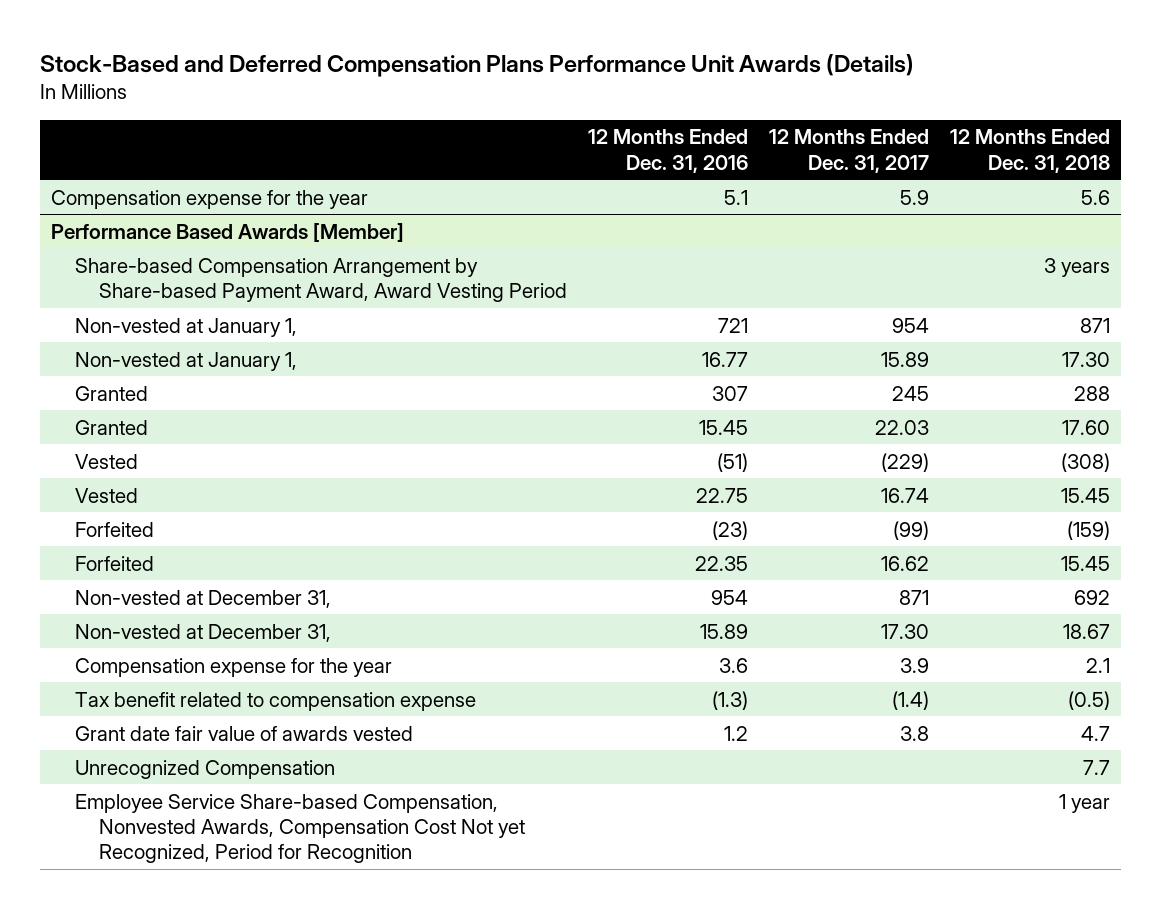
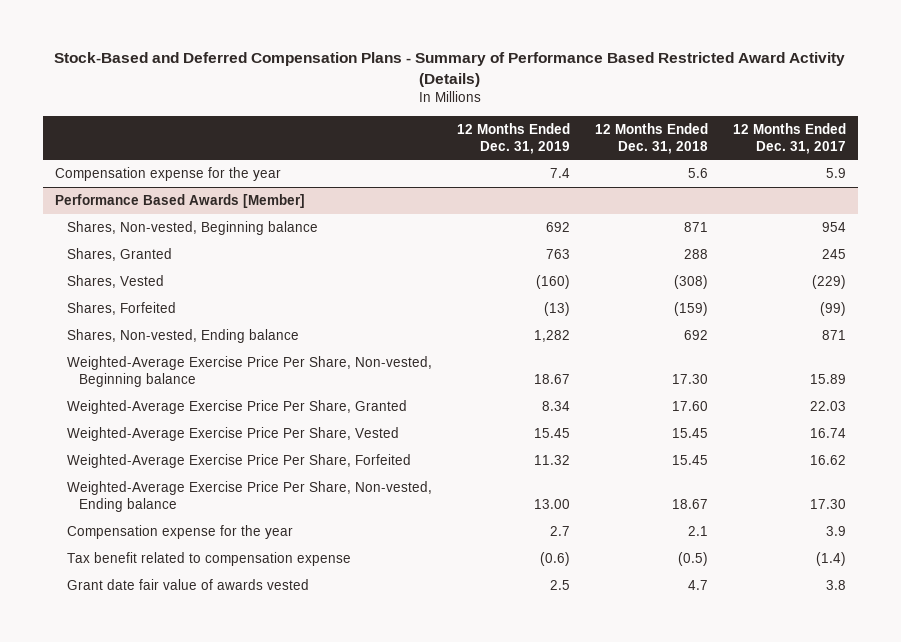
- Stock-Based and Deferred Compensation Plans Performance Unit Awards (Details)
+ Stock-Based and Deferred Compensation Plans - Summary of Performance Based Restricted Award Activity (Details)
- | 12 Months Ended Dec. 31, 2016 | 12 Months Ended Dec. 31, 2017 | 12 Months Ended Dec. 31, 2018
+ | 12 Months Ended Dec. 31, 2019 | 12 Months Ended Dec. 31, 2018 | 12 Months Ended Dec. 31, 2017
@ Performance Based Awards [Member]
- Share-based Compensation Arrangement by Share-based Payment Award, Award Vesting Period | | | 3 years
- Non-vested at January 1, | 721 | 954 | 871
- Non-vested at January 1, | 16.77 | 15.89 | 17.30
- Granted | 307 | 245 | 288
- Granted | 15.45 | 22.03 | 17.60
- Vested | (51) | (229) | (308)
- Vested | 22.75 | 16.74 | 15.45
- Forfeited | (23) | (99) | (159)
- Forfeited | 22.35 | 16.62 | 15.45
- Non-vested at December 31, | 954 | 871 | 692
- Non-vested at December 31, | 15.89 | 17.30 | 18.67
+ Shares, Non-vested, Beginning balance | 692 | 871 | 954
+ Shares, Granted | 763 | 288 | 245
+ Shares, Vested | (160) | (308) | (229)
+ Shares, Forfeited | (13) | (159) | (99)
+ Shares, Non-vested, Ending balance | 1,282 | 692 | 871
+ Weighted-Average Exercise Price Per Share, Non-vested, Beginning balance | 18.67 | 17.30 | 15.89
+ Weighted-Average Exercise Price Per Share, Granted | 8.34 | 17.60 | 22.03
+ Weighted-Average Exercise Price Per Share, Vested | 15.45 | 15.45 | 16.74
+ Weighted-Average Exercise Price Per Share, Forfeited | 11.32 | 15.45 | 16.62
+ Weighted-Average Exercise Price Per Share, Non-vested, Ending balance | 13.00 | 18.67 | 17.30
- Unrecognized Compensation | | | 7.7
- Employee Service Share-based Compensation, Nonvested Awards, Compensation Cost Not yet Recognized, Period for Recognition | | | 1 year

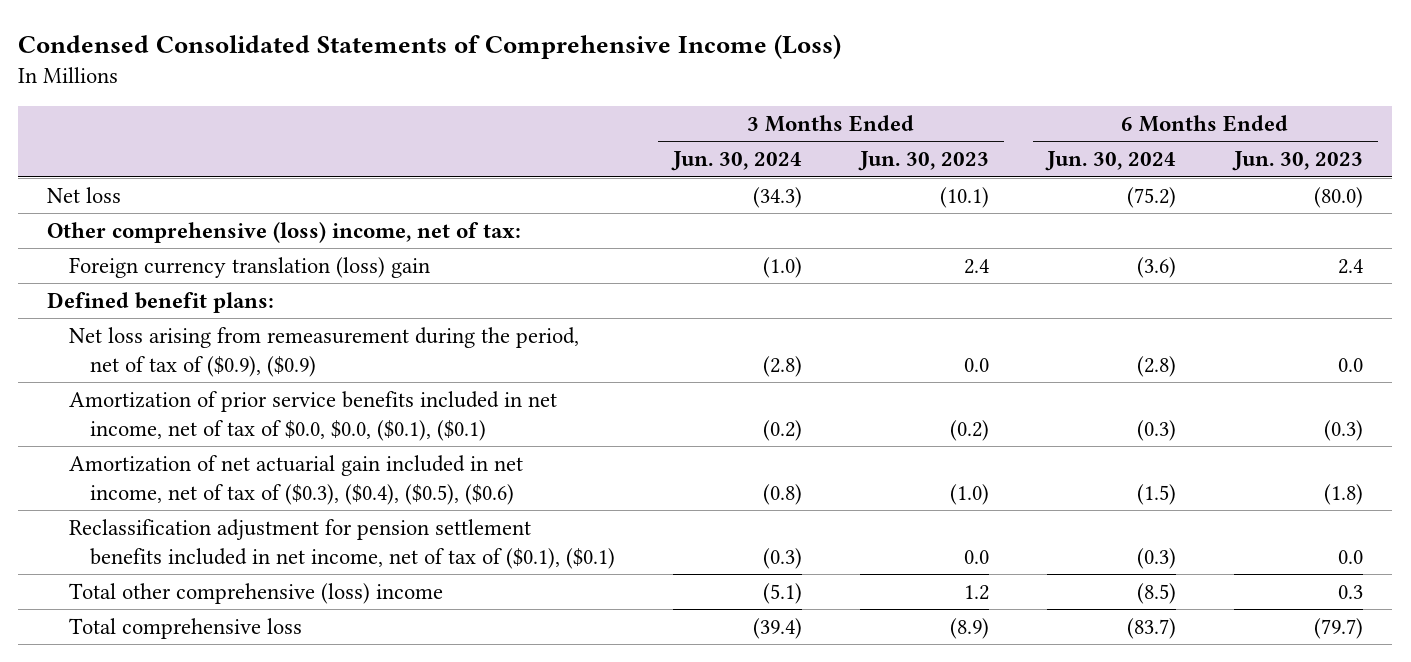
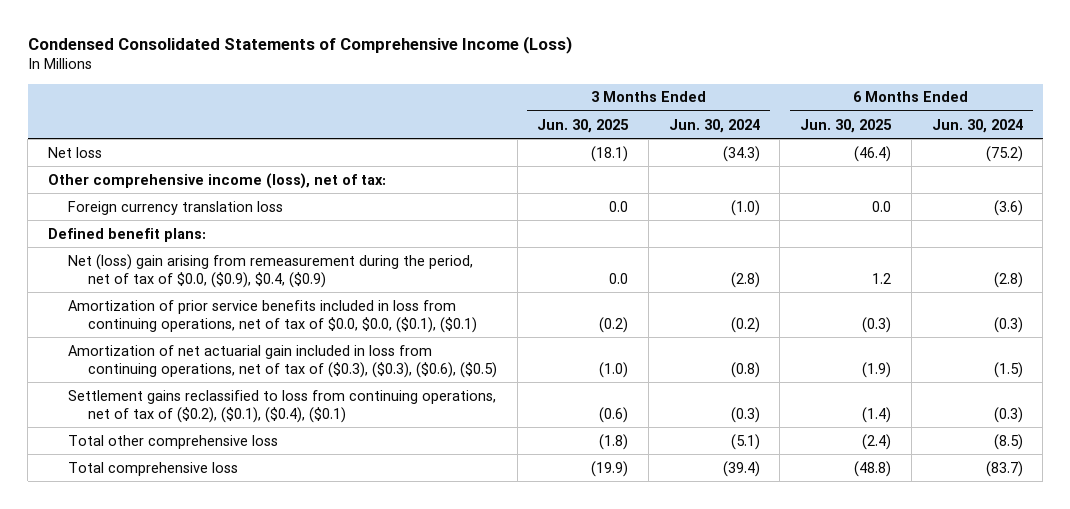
- | 3 Months Ended Jun. 30, 2024 | 3 Months Ended Jun. 30, 2023 | 6 Months Ended Jun. 30, 2024 | 6 Months Ended Jun. 30, 2023
+ | 3 Months Ended Jun. 30, 2025 | 3 Months Ended Jun. 30, 2024 | 6 Months Ended Jun. 30, 2025 | 6 Months Ended Jun. 30, 2024
- Other comprehensive (loss) income, net of tax:
- Foreign currency translation (loss) gain | (1.0) | 2.4 | (3.6) | 2.4
+ Other comprehensive income (loss), net of tax:
+ Foreign currency translation loss | 0.0 | (1.0) | 0.0 | (3.6)
- Net loss arising from remeasurement during the period, net of tax of ($0.9), ($0.9) | (2.8) | 0.0 | (2.8) | 0.0
- Amortization of prior service benefits included in net income, net of tax of $0.0, $0.0, ($0.1), ($0.1) | (0.2) | (0.2) | (0.3) | (0.3)
- Amortization of net actuarial gain included in net income, net of tax of ($0.3), ($0.4), ($0.5), ($0.6) | (0.8) | (1.0) | (1.5) | (1.8)
- Reclassification adjustment for pension settlement benefits included in net income, net of tax of ($0.1), ($0.1) | (0.3) | 0.0 | (0.3) | 0.0
- Total other comprehensive (loss) income | (5.1) | 1.2 | (8.5) | 0.3
+ Net (loss) gain arising from remeasurement during the period, net of tax of $0.0, ($0.9), $0.4, ($0.9) | 0.0 | (2.8) | 1.2 | (2.8)
+ Amortization of prior service benefits included in loss from continuing operations, net of tax of $0.0, $0.0, ($0.1), ($0.1) | (0.2) | (0.2) | (0.3) | (0.3)
+ Amortization of net actuarial gain included in loss from continuing operations, net of tax of ($0.3), ($0.3), ($0.6), ($0.5) | (1.0) | (0.8) | (1.9) | (1.5)
+ Settlement gains reclassified to loss from continuing operations, net of tax of ($0.2), ($0.1), ($0.4), ($0.1) | (0.6) | (0.3) | (1.4) | (0.3)
+ Total other comprehensive loss | (1.8) | (5.1) | (2.4) | (8.5)

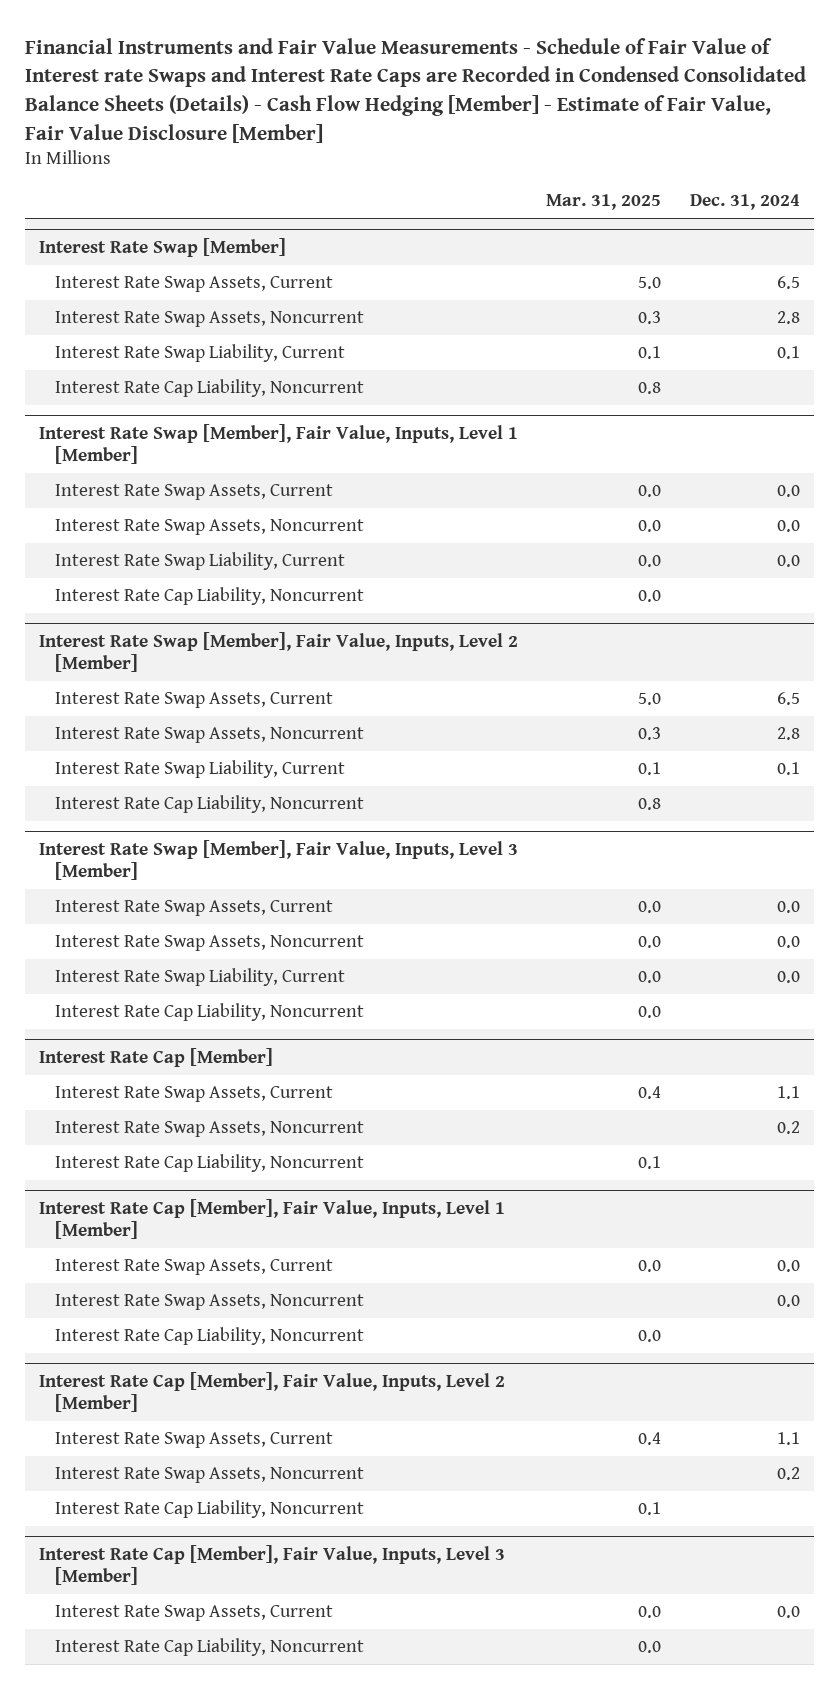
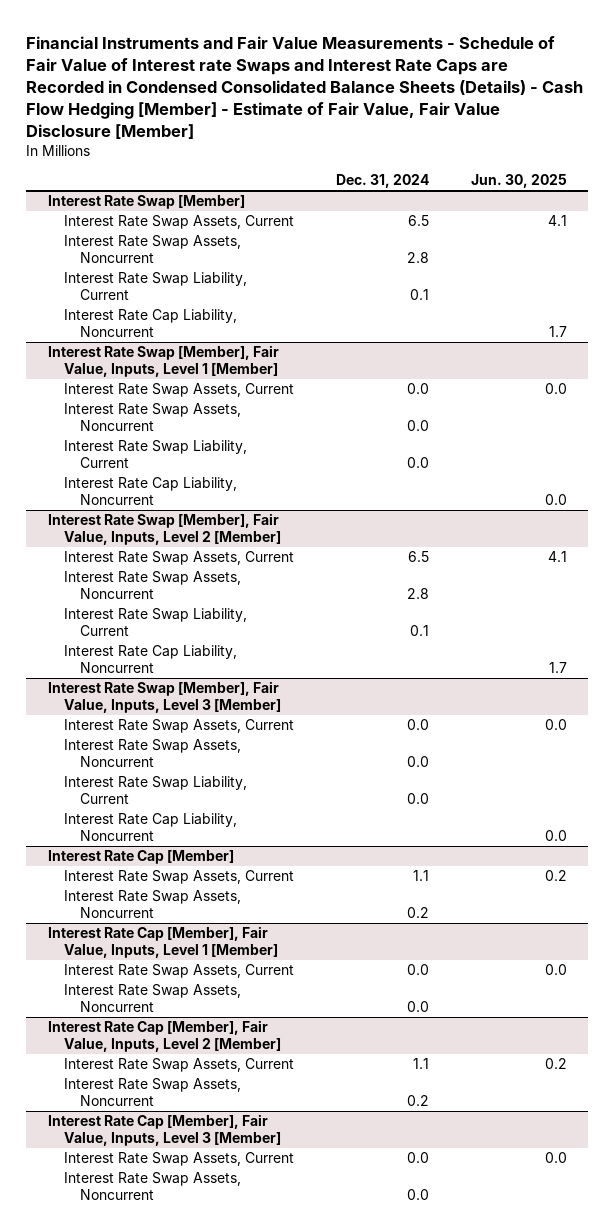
- | Mar. 31, 2025 | Dec. 31, 2024
+ | Dec. 31, 2024 | Jun. 30, 2025
@ Interest Rate Cap [Member]
- Interest Rate Cap Liability, Noncurrent | 0.1 |
@ Interest Rate Cap [Member], Fair Value, Inputs, Level 1 [Member]
- Interest Rate Cap Liability, Noncurrent | 0.0 |
@ Interest Rate Cap [Member], Fair Value, Inputs, Level 2 [Member]
- Interest Rate Cap Liability, Noncurrent | 0.1 |
@ Interest Rate Cap [Member], Fair Value, Inputs, Level 3 [Member]
- Interest Rate Cap Liability, Noncurrent | 0.0 |
+ Interest Rate Swap Assets, Noncurrent | 0.0 |

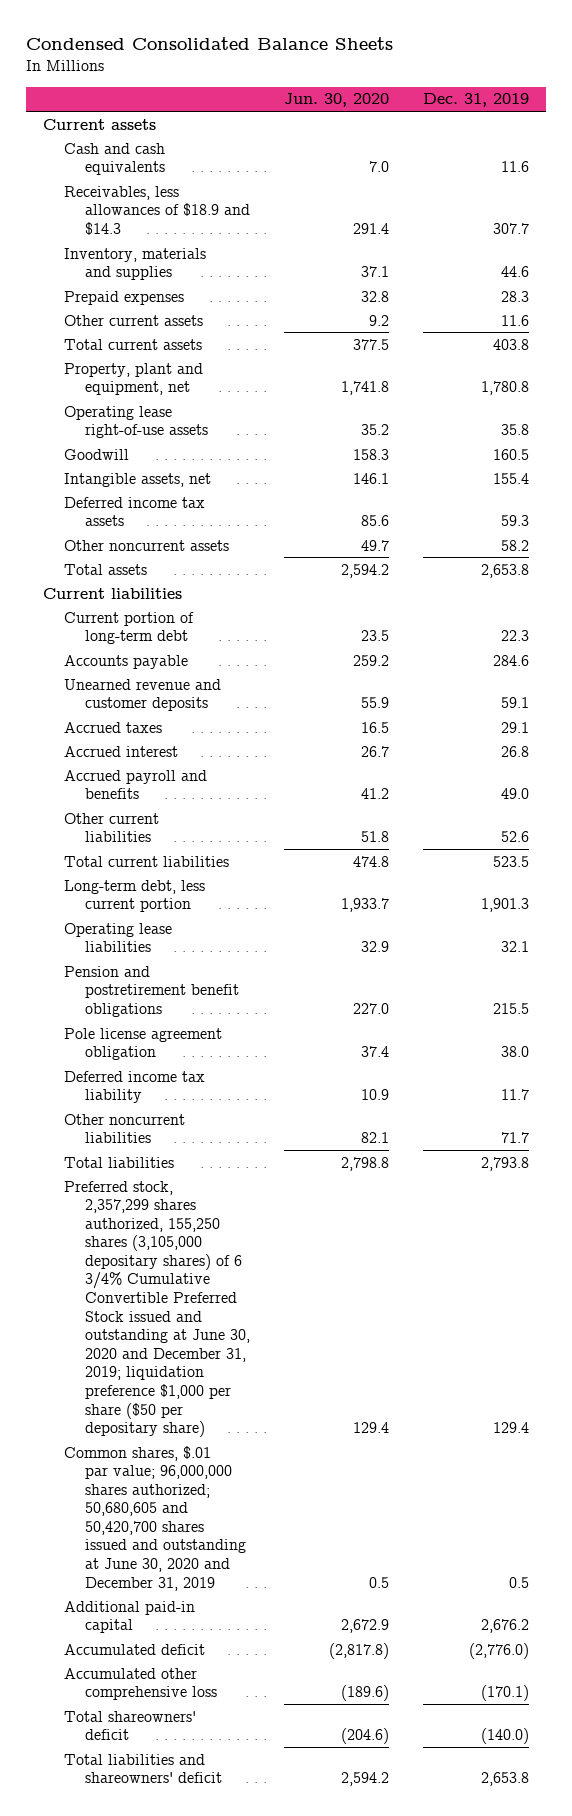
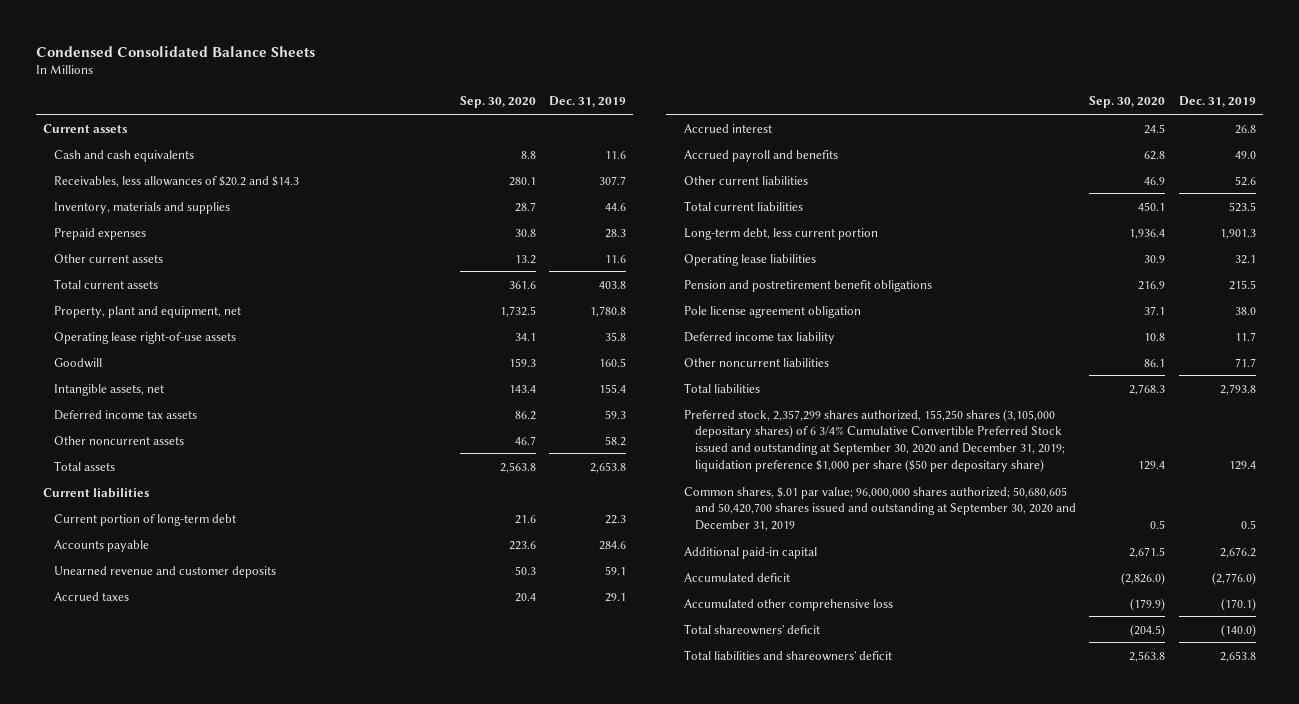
- | Jun. 30, 2020 | Dec. 31, 2019
+ | Sep. 30, 2020 | Dec. 31, 2019
- Receivables, less allowances of $18.9 and $14.3 | 291.4 | 307.7
+ Receivables, less allowances of $20.2 and $14.3 | 280.1 | 307.7
- Preferred stock, 2,357,299 shares authorized, 155,250 shares (3,105,000 depositary shares) of 6 3/4% Cumulative Convertible Preferred Stock issued and outstanding at June 30, 2020 and December 31, 2019; liquidation preference $1,000 per share ($50 per depositary share) | 129.4 | 129.4
- Common shares, $.01 par value; 96,000,000 shares authorized; 50,680,605 and 50,420,700 shares issued and outstanding at June 30, 2020 and December 31, 2019 | 0.5 | 0.5
+ Preferred stock, 2,357,299 shares authorized, 155,250 shares (3,105,000 depositary shares) of 6 3/4% Cumulative Convertible Preferred Stock issued and outstanding at September 30, 2020 and December 31, 2019; liquidation preference $1,000 per share ($50 per depositary share) | 129.4 | 129.4
+ Common shares, $.01 par value; 96,000,000 shares authorized; 50,680,605 and 50,420,700 shares issued and outstanding at September 30, 2020 and December 31, 2019 | 0.5 | 0.5

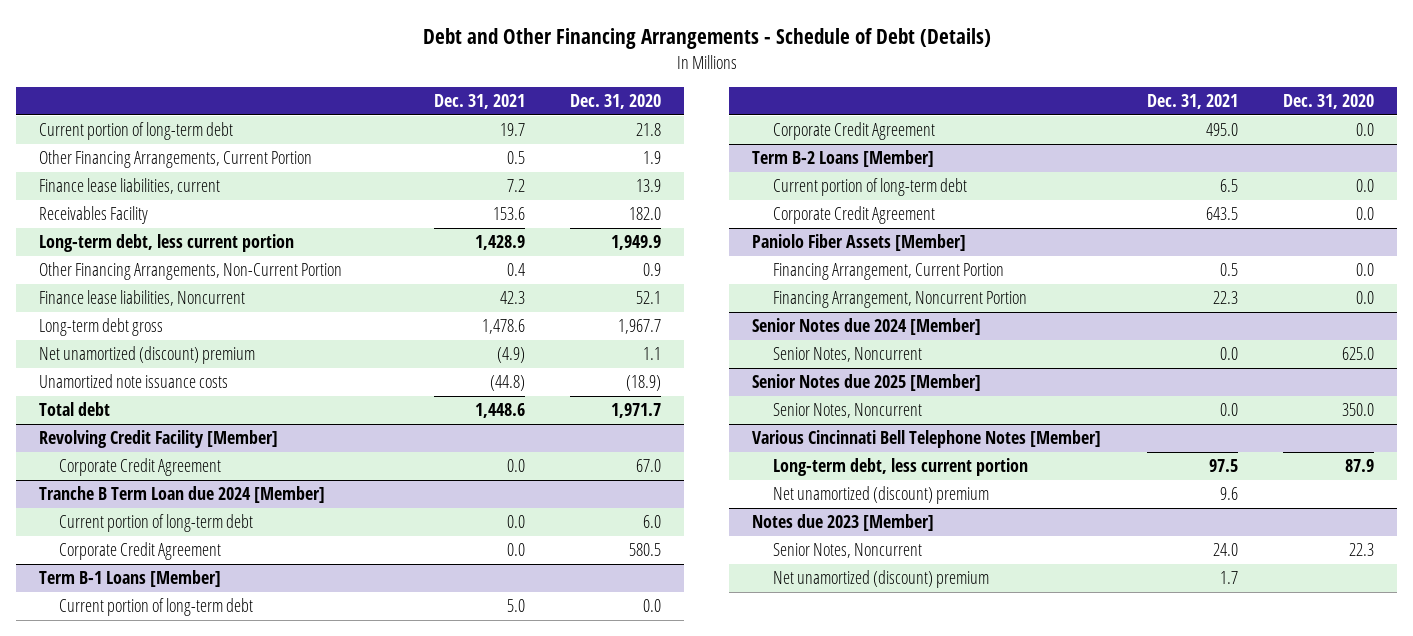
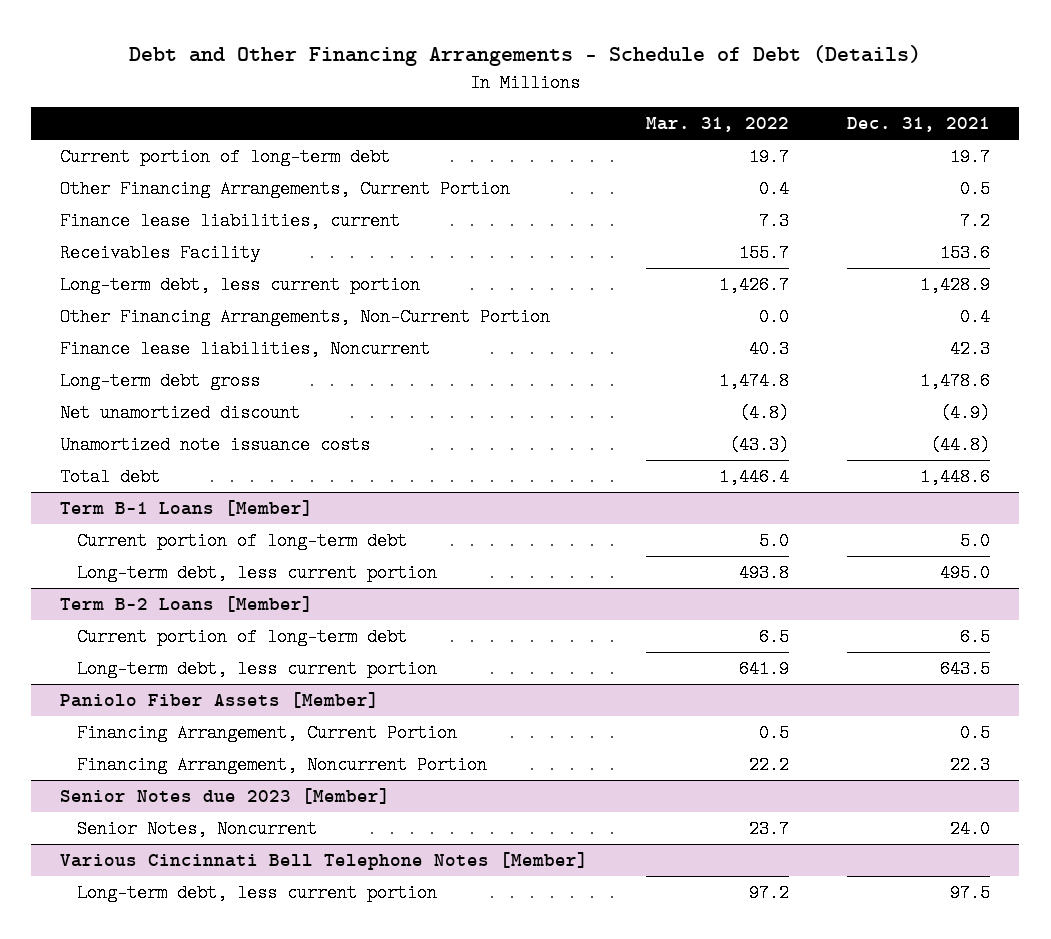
- | Dec. 31, 2021 | Dec. 31, 2020
+ | Mar. 31, 2022 | Dec. 31, 2021
- Net unamortized (discount) premium | (4.9) | 1.1
+ Net unamortized discount | (4.8) | (4.9)
- Revolving Credit Facility [Member]
- Corporate Credit Agreement | 0.0 | 67.0
- Tranche B Term Loan due 2024 [Member]
- Current portion of long-term debt | 0.0 | 6.0
- Corporate Credit Agreement | 0.0 | 580.5
@ Term B-1 Loans [Member]
- Corporate Credit Agreement | 495.0 | 0.0
+ Long-term debt, less current portion | 493.8 | 495.0
@ Term B-2 Loans [Member]
- Corporate Credit Agreement | 643.5 | 0.0
+ Long-term debt, less current portion | 641.9 | 643.5
- Senior Notes due 2024 [Member]
- Senior Notes, Noncurrent | 0.0 | 625.0
- Senior Notes due 2025 [Member]
- Senior Notes, Noncurrent | 0.0 | 350.0
+ Senior Notes due 2023 [Member]
+ Senior Notes, Noncurrent | 23.7 | 24.0
@ Various Cincinnati Bell Telephone Notes [Member]
- Net unamortized (discount) premium | 9.6 |
- Notes due 2023 [Member]
- Senior Notes, Noncurrent | 24.0 | 22.3
- Net unamortized (discount) premium | 1.7 |

